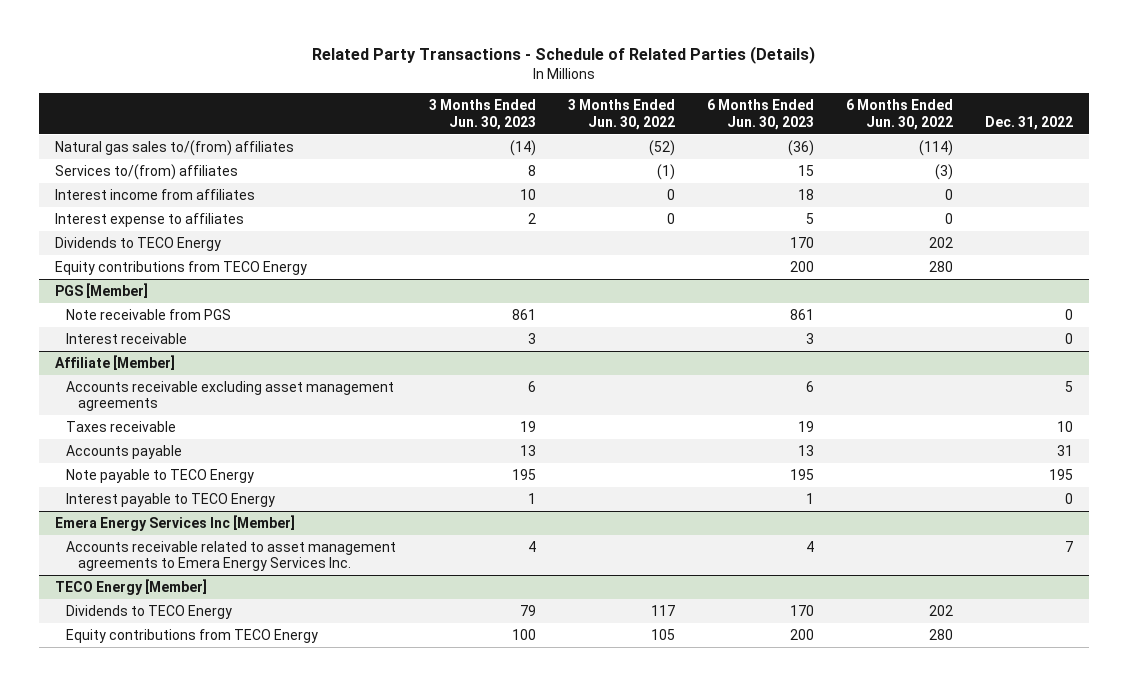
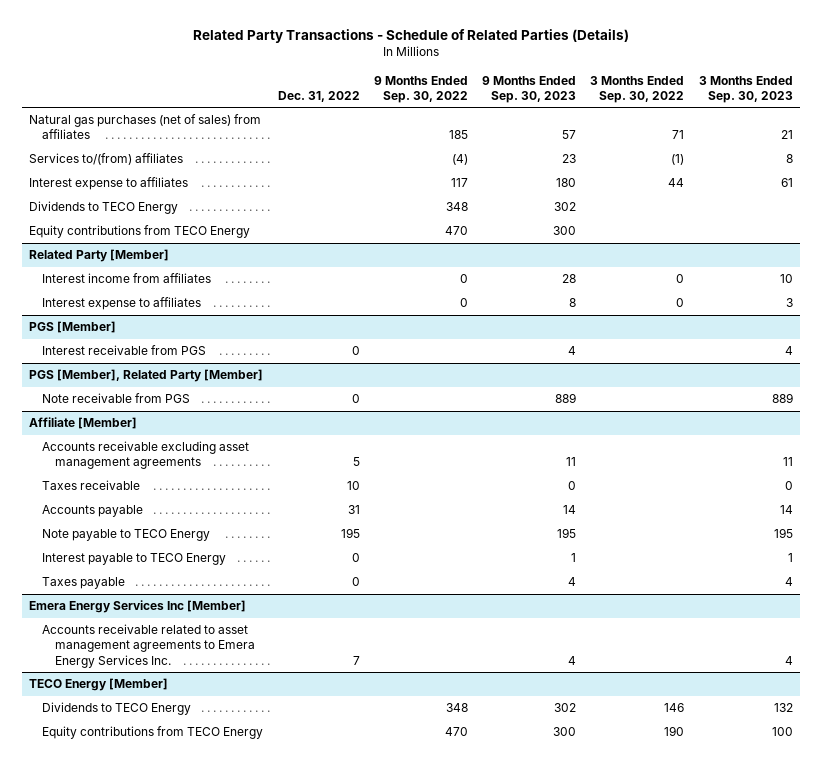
- | 3 Months Ended Jun. 30, 2023 | 3 Months Ended Jun. 30, 2022 | 6 Months Ended Jun. 30, 2023 | 6 Months Ended Jun. 30, 2022 | Dec. 31, 2022
+ | Dec. 31, 2022 | 9 Months Ended Sep. 30, 2022 | 9 Months Ended Sep. 30, 2023 | 3 Months Ended Sep. 30, 2022 | 3 Months Ended Sep. 30, 2023
- Natural gas sales to/(from) affiliates | (14) | (52) | (36) | (114) |
+ Natural gas purchases (net of sales) from affiliates | | 185 | 57 | 71 | 21
- Interest income from affiliates | 10 | 0 | 18 | 0 |
+ Related Party [Member]
+ Interest income from affiliates | | 0 | 28 | 0 | 10
+ Interest expense to affiliates | | 0 | 8 | 0 | 3
@ PGS [Member]
- Note receivable from PGS | 861 | | 861 | | 0
- Interest receivable | 3 | | 3 | | 0
+ Interest receivable from PGS | 0 | | 4 | | 4
+ PGS [Member], Related Party [Member]
+ Note receivable from PGS | 0 | | 889 | | 889
@ Affiliate [Member]
+ Taxes payable | 0 | | 4 | | 4

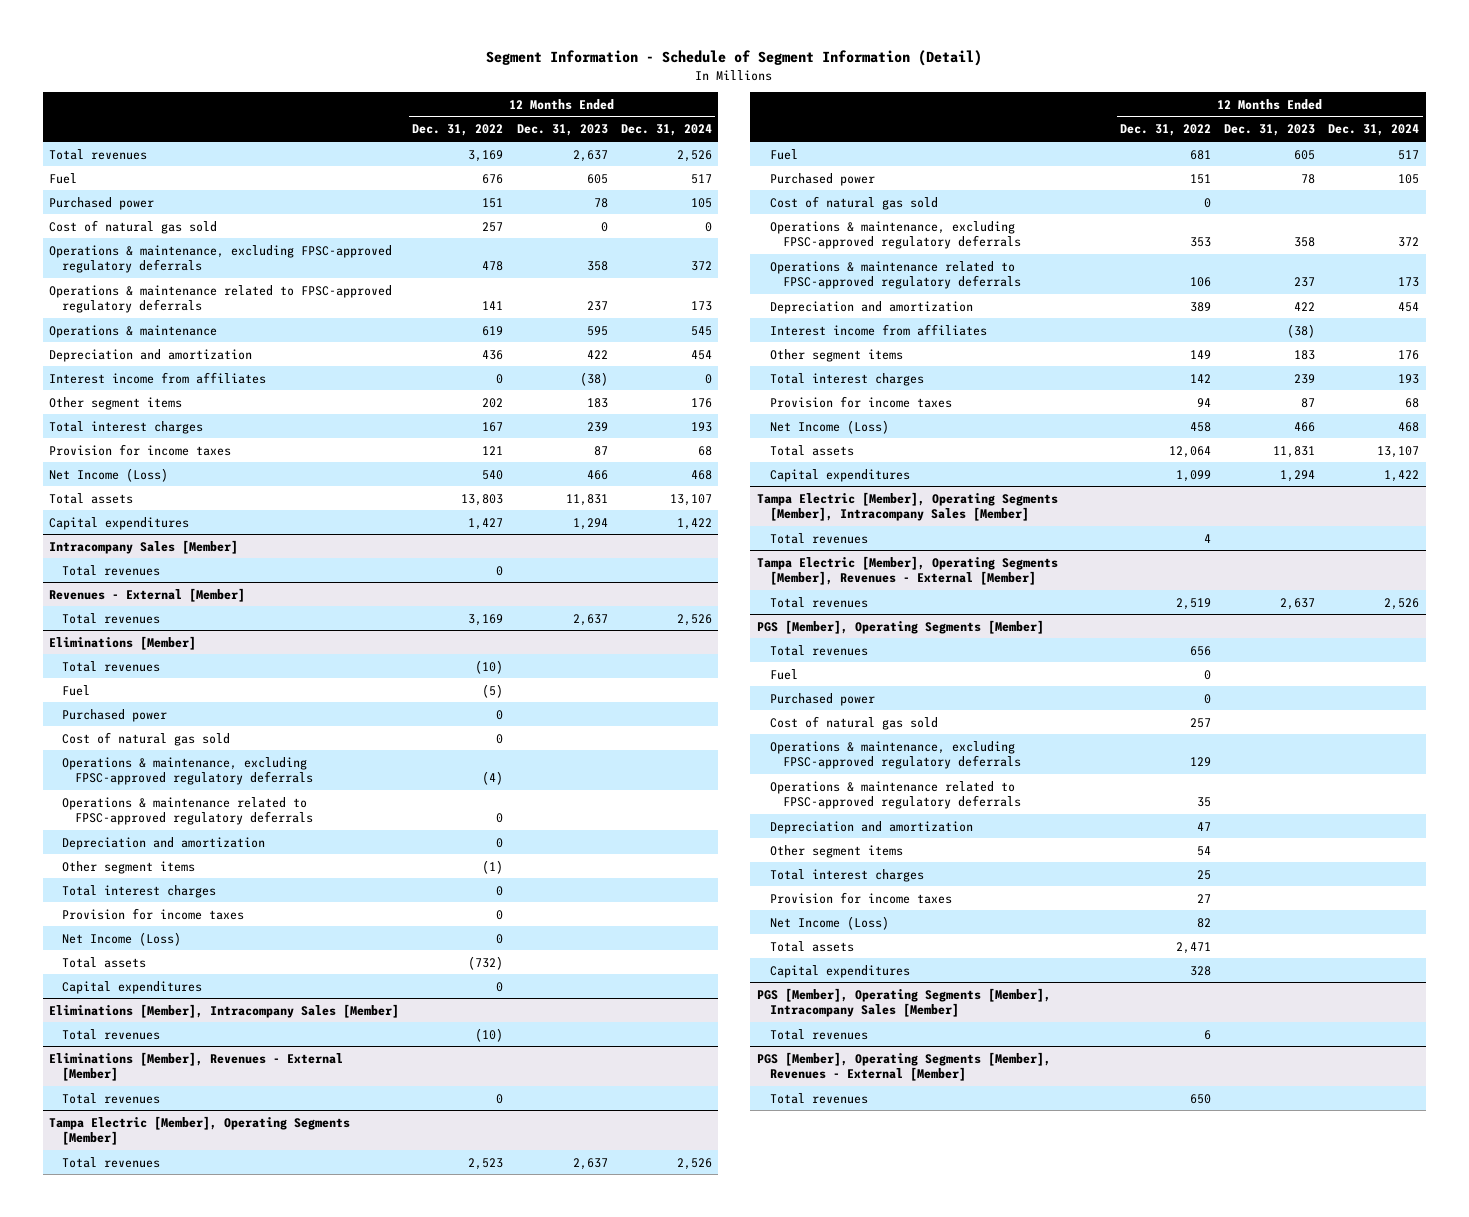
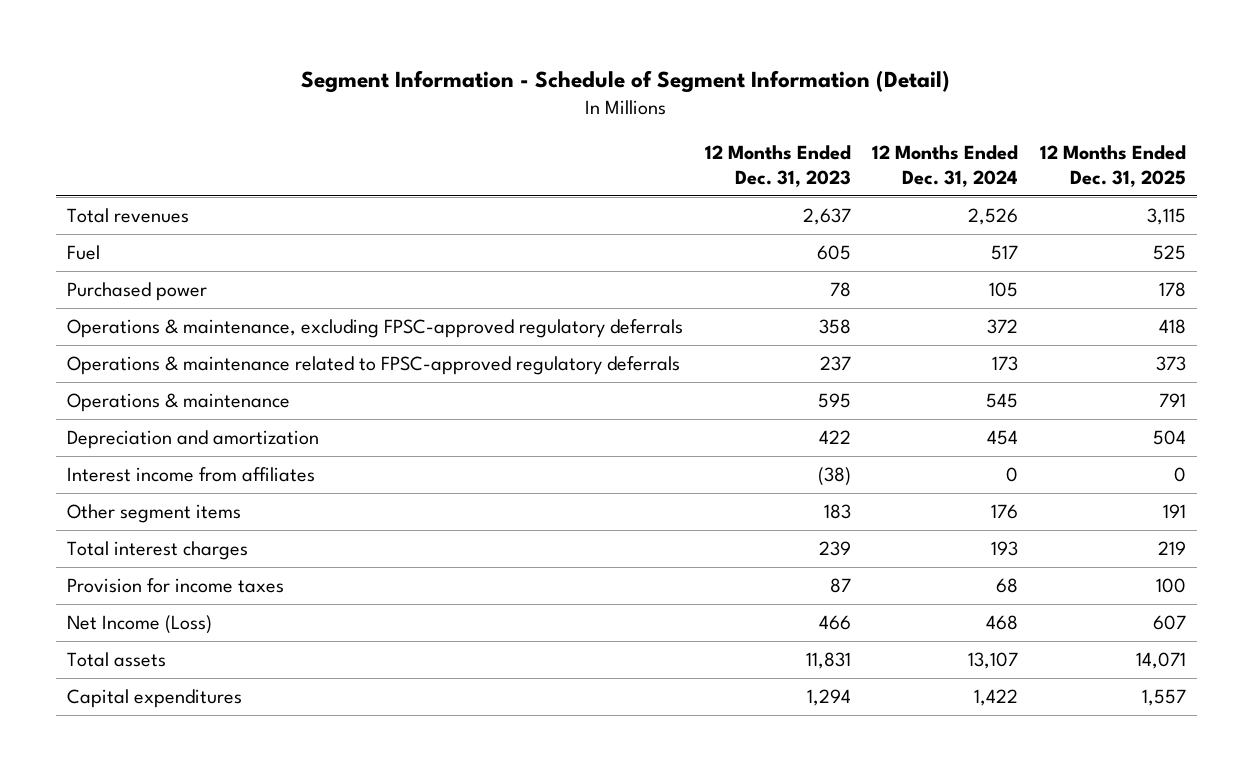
- | 12 Months Ended Dec. 31, 2022 | 12 Months Ended Dec. 31, 2023 | 12 Months Ended Dec. 31, 2024
+ | 12 Months Ended Dec. 31, 2023 | 12 Months Ended Dec. 31, 2024 | 12 Months Ended Dec. 31, 2025
- Cost of natural gas sold | 257 | 0 | 0
- Intracompany Sales [Member]
- Total revenues | 0 | |
- Revenues - External [Member]
- Total revenues | 3,169 | 2,637 | 2,526
- Eliminations [Member]
- Total revenues | (10) | |
- Fuel | (5) | |
- Purchased power | 0 | |
- Cost of natural gas sold | 0 | |
- Operations & maintenance, excluding FPSC-approved regulatory deferrals | (4) | |
- Operations & maintenance related to FPSC-approved regulatory deferrals | 0 | |
- Depreciation and amortization | 0 | |
- Other segment items | (1) | |
- Total interest charges | 0 | |
- Provision for income taxes | 0 | |
- Net Income (Loss) | 0 | |
- Total assets | (732) | |
- Capital expenditures | 0 | |
- Eliminations [Member], Intracompany Sales [Member]
- Total revenues | (10) | |
- Eliminations [Member], Revenues - External [Member]
- Total revenues | 0 | |
- Tampa Electric [Member], Operating Segments [Member]
- Total revenues | 2,523 | 2,637 | 2,526
- Fuel | 681 | 605 | 517
- Purchased power | 151 | 78 | 105
- Cost of natural gas sold | 0 | |
- Operations & maintenance, excluding FPSC-approved regulatory deferrals | 353 | 358 | 372
- Operations & maintenance related to FPSC-approved regulatory deferrals | 106 | 237 | 173
- Depreciation and amortization | 389 | 422 | 454
- Interest income from affiliates | | (38) |
- Other segment items | 149 | 183 | 176
- Total interest charges | 142 | 239 | 193
- Provision for income taxes | 94 | 87 | 68
- Net Income (Loss) | 458 | 466 | 468
- Total assets | 12,064 | 11,831 | 13,107
- Capital expenditures | 1,099 | 1,294 | 1,422
- Tampa Electric [Member], Operating Segments [Member], Intracompany Sales [Member]
- Total revenues | 4 | |
- Tampa Electric [Member], Operating Segments [Member], Revenues - External [Member]
- Total revenues | 2,519 | 2,637 | 2,526
- PGS [Member], Operating Segments [Member]
- Total revenues | 656 | |
- Fuel | 0 | |
- Purchased power | 0 | |
- Cost of natural gas sold | 257 | |
- Operations & maintenance, excluding FPSC-approved regulatory deferrals | 129 | |
- Operations & maintenance related to FPSC-approved regulatory deferrals | 35 | |
- Depreciation and amortization | 47 | |
- Other segment items | 54 | |
- Total interest charges | 25 | |
- Provision for income taxes | 27 | |
- Net Income (Loss) | 82 | |
- Total assets | 2,471 | |
- Capital expenditures | 328 | |
- PGS [Member], Operating Segments [Member], Intracompany Sales [Member]
- Total revenues | 6 | |
- PGS [Member], Operating Segments [Member], Revenues - External [Member]
- Total revenues | 650 | |

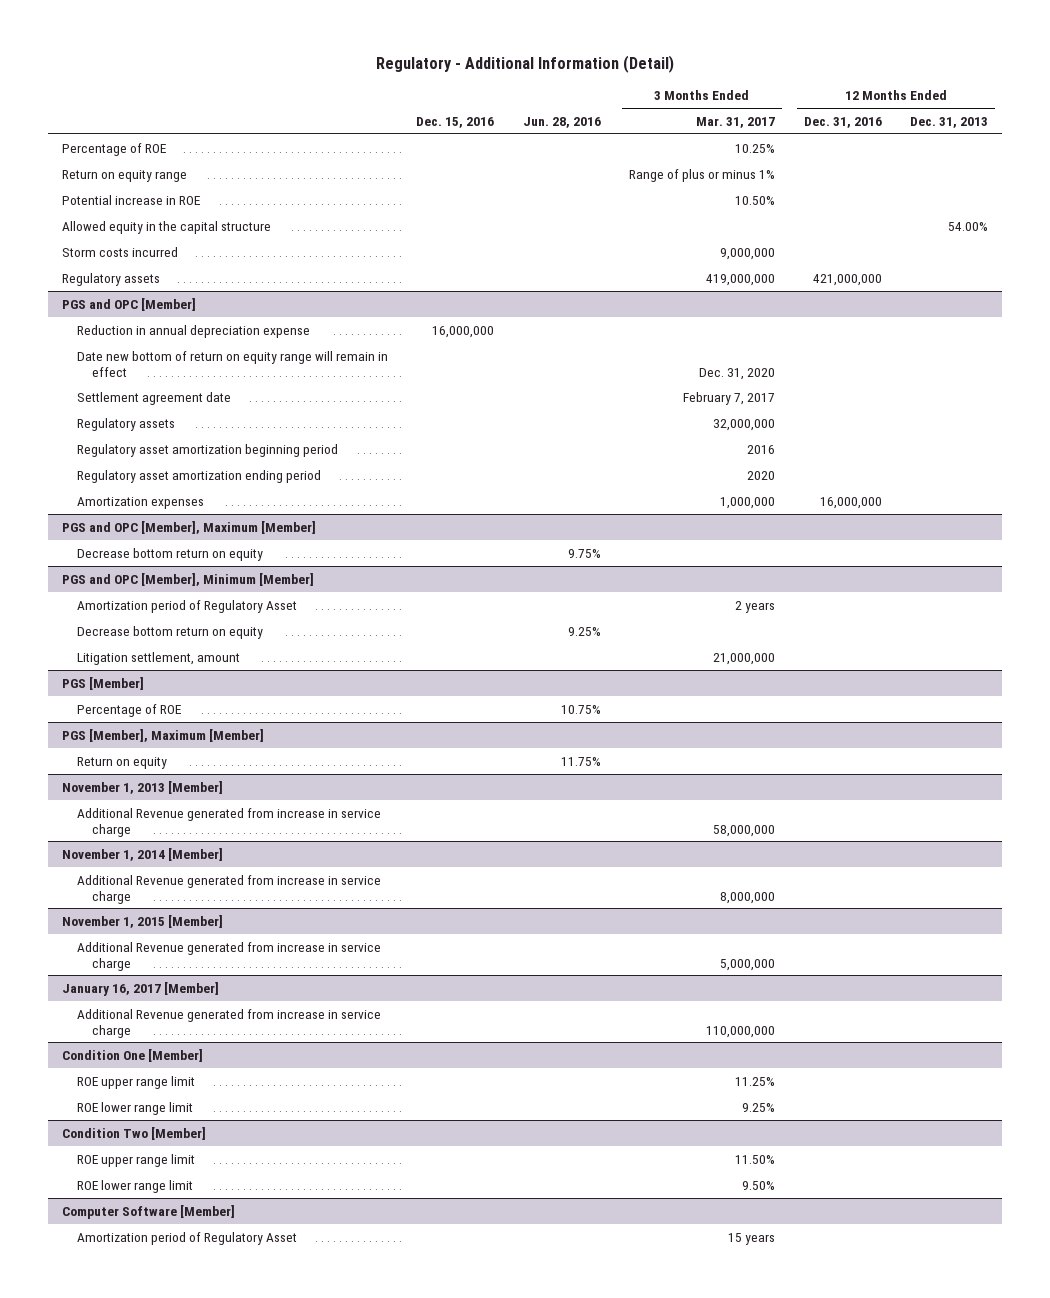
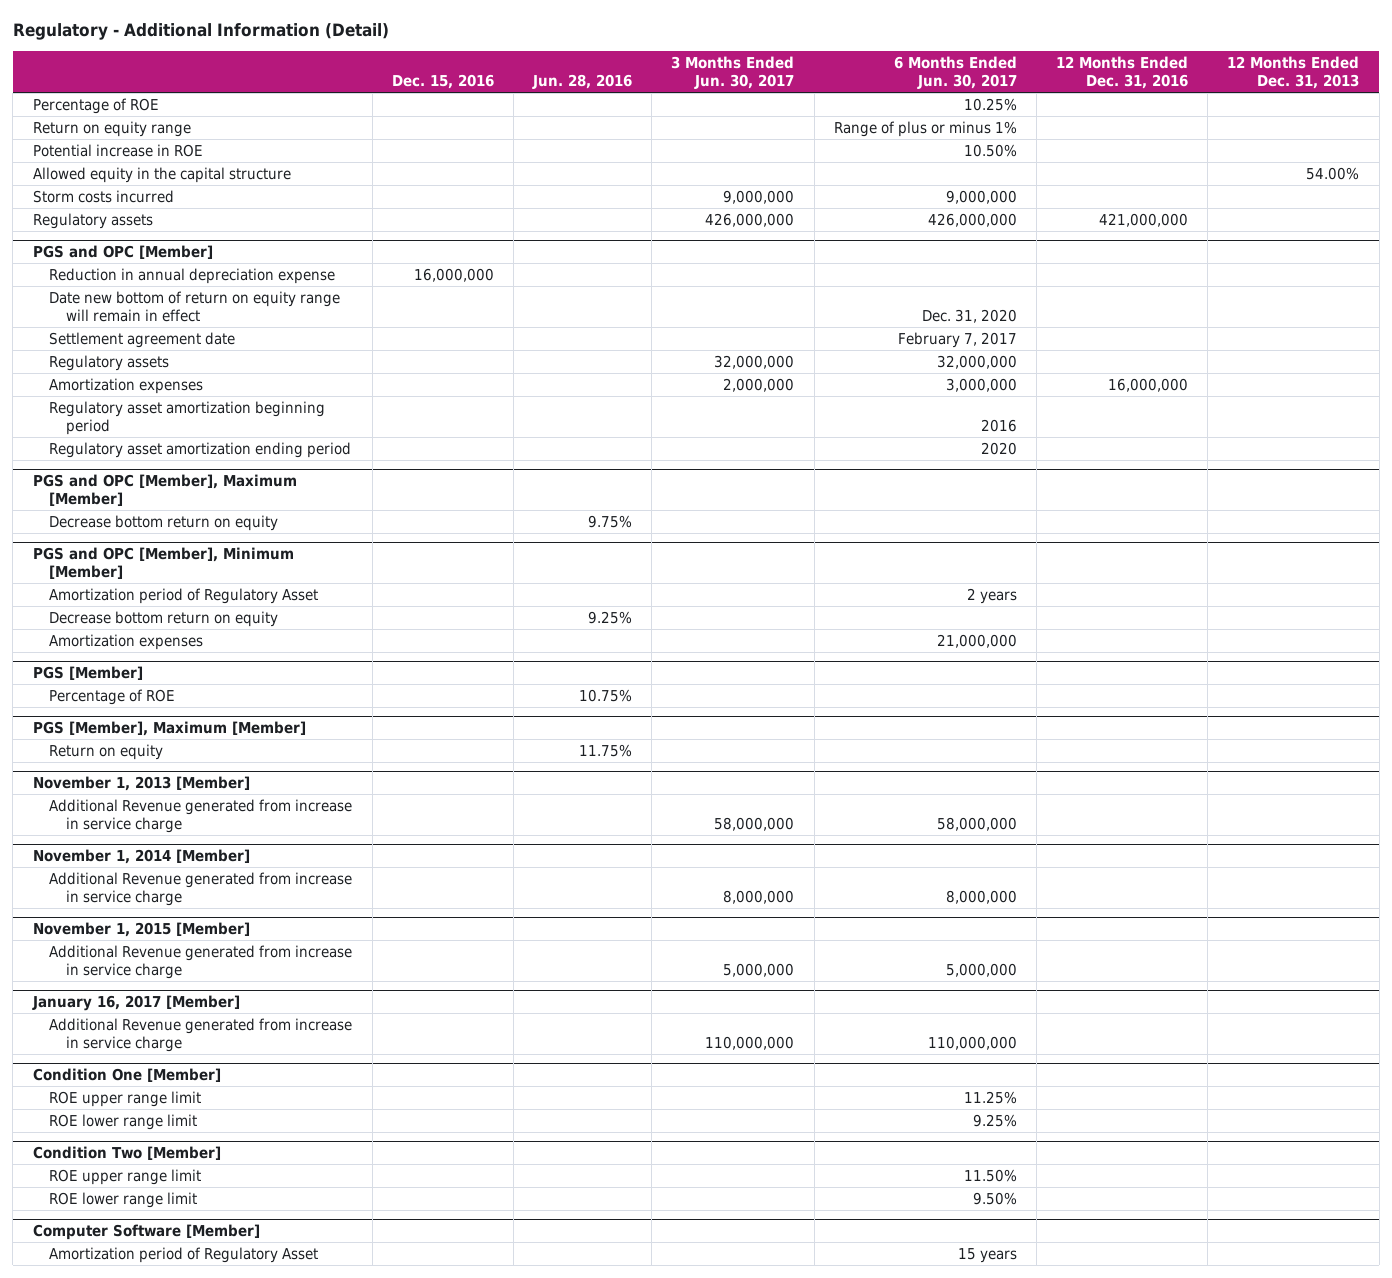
- | Dec. 15, 2016 | Jun. 28, 2016 | 3 Months Ended Mar. 31, 2017 | 12 Months Ended Dec. 31, 2016 | 12 Months Ended Dec. 31, 2013
+ | Dec. 15, 2016 | Jun. 28, 2016 | 3 Months Ended Jun. 30, 2017 | 6 Months Ended Jun. 30, 2017 | 12 Months Ended Dec. 31, 2016 | 12 Months Ended Dec. 31, 2013
@ PGS and OPC [Member]
moved up: Amortization expenses | | | 2,000,000 | 3,000,000 | 16,000,000 |
@ PGS and OPC [Member], Minimum [Member]
- Litigation settlement, amount | | | 21,000,000 | |
+ Amortization expenses | | | | 21,000,000 | |

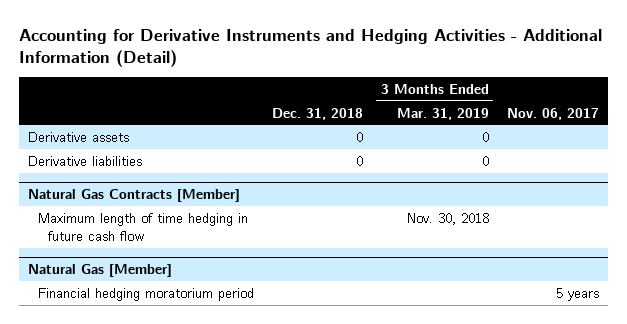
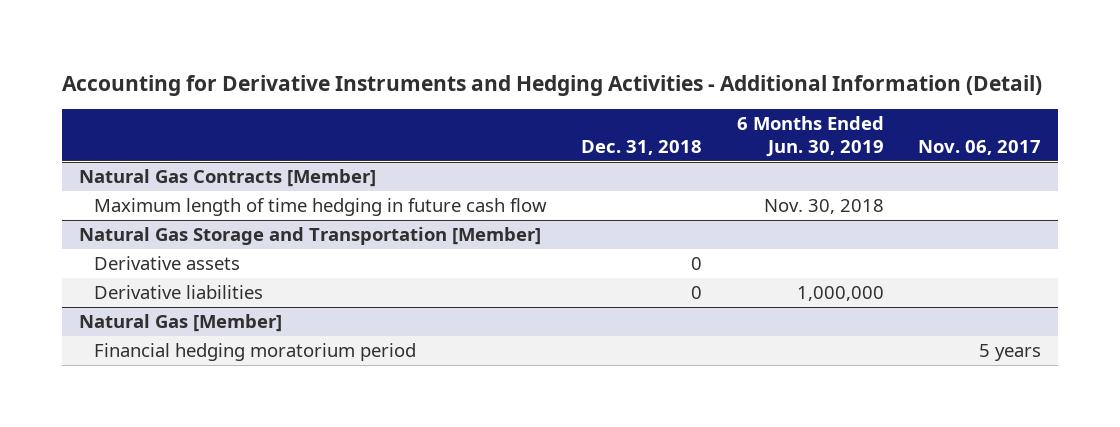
- | Dec. 31, 2018 | 3 Months Ended Mar. 31, 2019 | Nov. 06, 2017
+ | Dec. 31, 2018 | 6 Months Ended Jun. 30, 2019 | Nov. 06, 2017
- Derivative assets | 0 | 0 |
- Derivative liabilities | 0 | 0 |
+ Natural Gas Storage and Transportation [Member]
+ Derivative assets | 0 | |
+ Derivative liabilities | 0 | 1,000,000 |

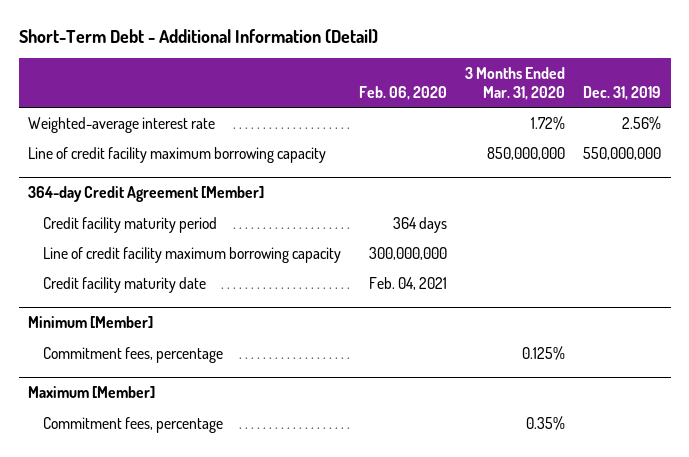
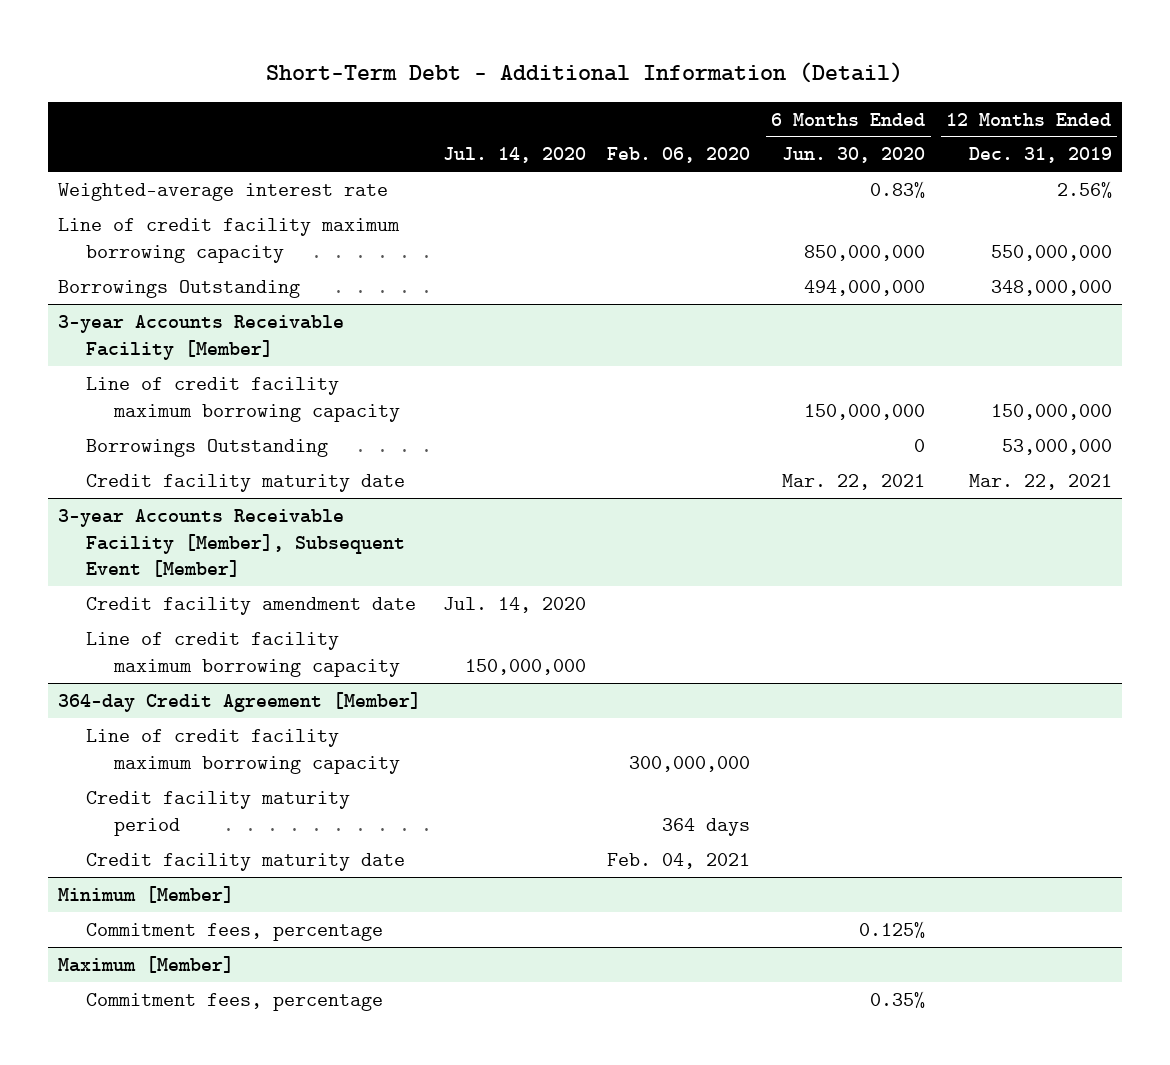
- | Feb. 06, 2020 | 3 Months Ended Mar. 31, 2020 | Dec. 31, 2019
+ | Jul. 14, 2020 | Feb. 06, 2020 | 6 Months Ended Jun. 30, 2020 | 12 Months Ended Dec. 31, 2019
+ Borrowings Outstanding | | | 494,000,000 | 348,000,000
+ 3-year Accounts Receivable Facility [Member]
+ Line of credit facility maximum borrowing capacity | | | 150,000,000 | 150,000,000
+ Borrowings Outstanding | | | 0 | 53,000,000
+ Credit facility maturity date | | | Mar. 22, 2021 | Mar. 22, 2021
+ 3-year Accounts Receivable Facility [Member], Subsequent Event [Member]
+ Credit facility amendment date | Jul. 14, 2020 | | |
+ Line of credit facility maximum borrowing capacity | 150,000,000 | | |
@ 364-day Credit Agreement [Member]
moved down: Credit facility maturity period | | 364 days | |

